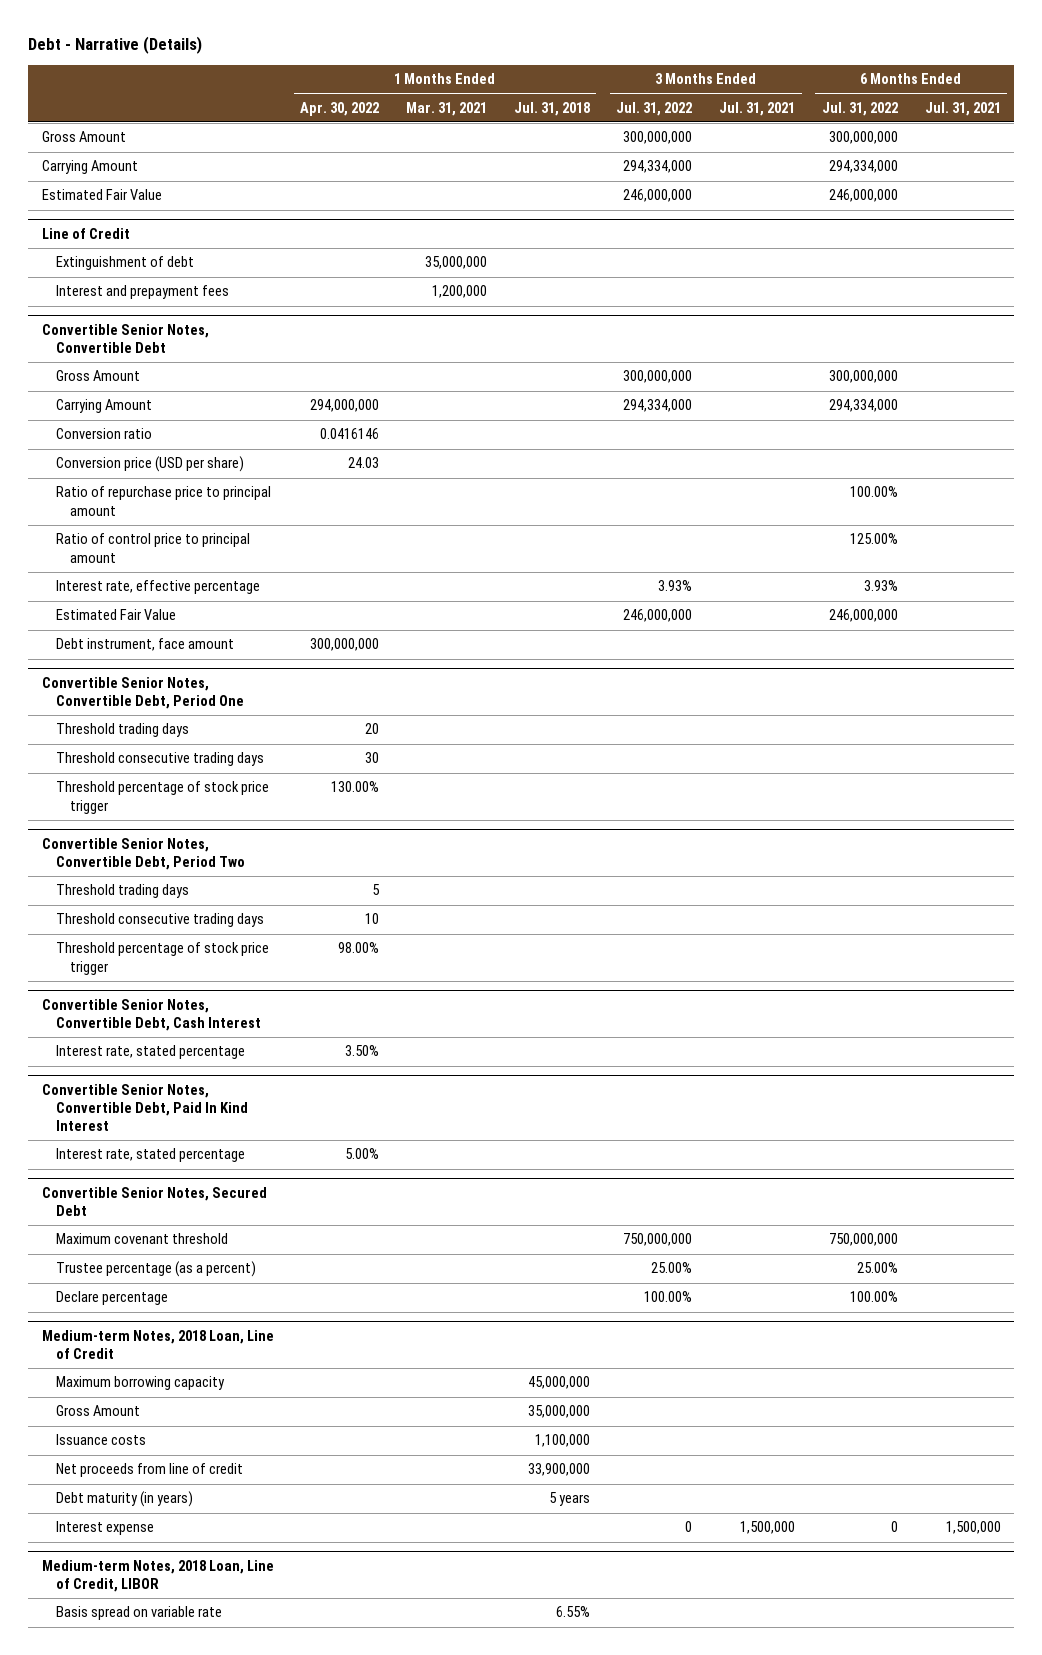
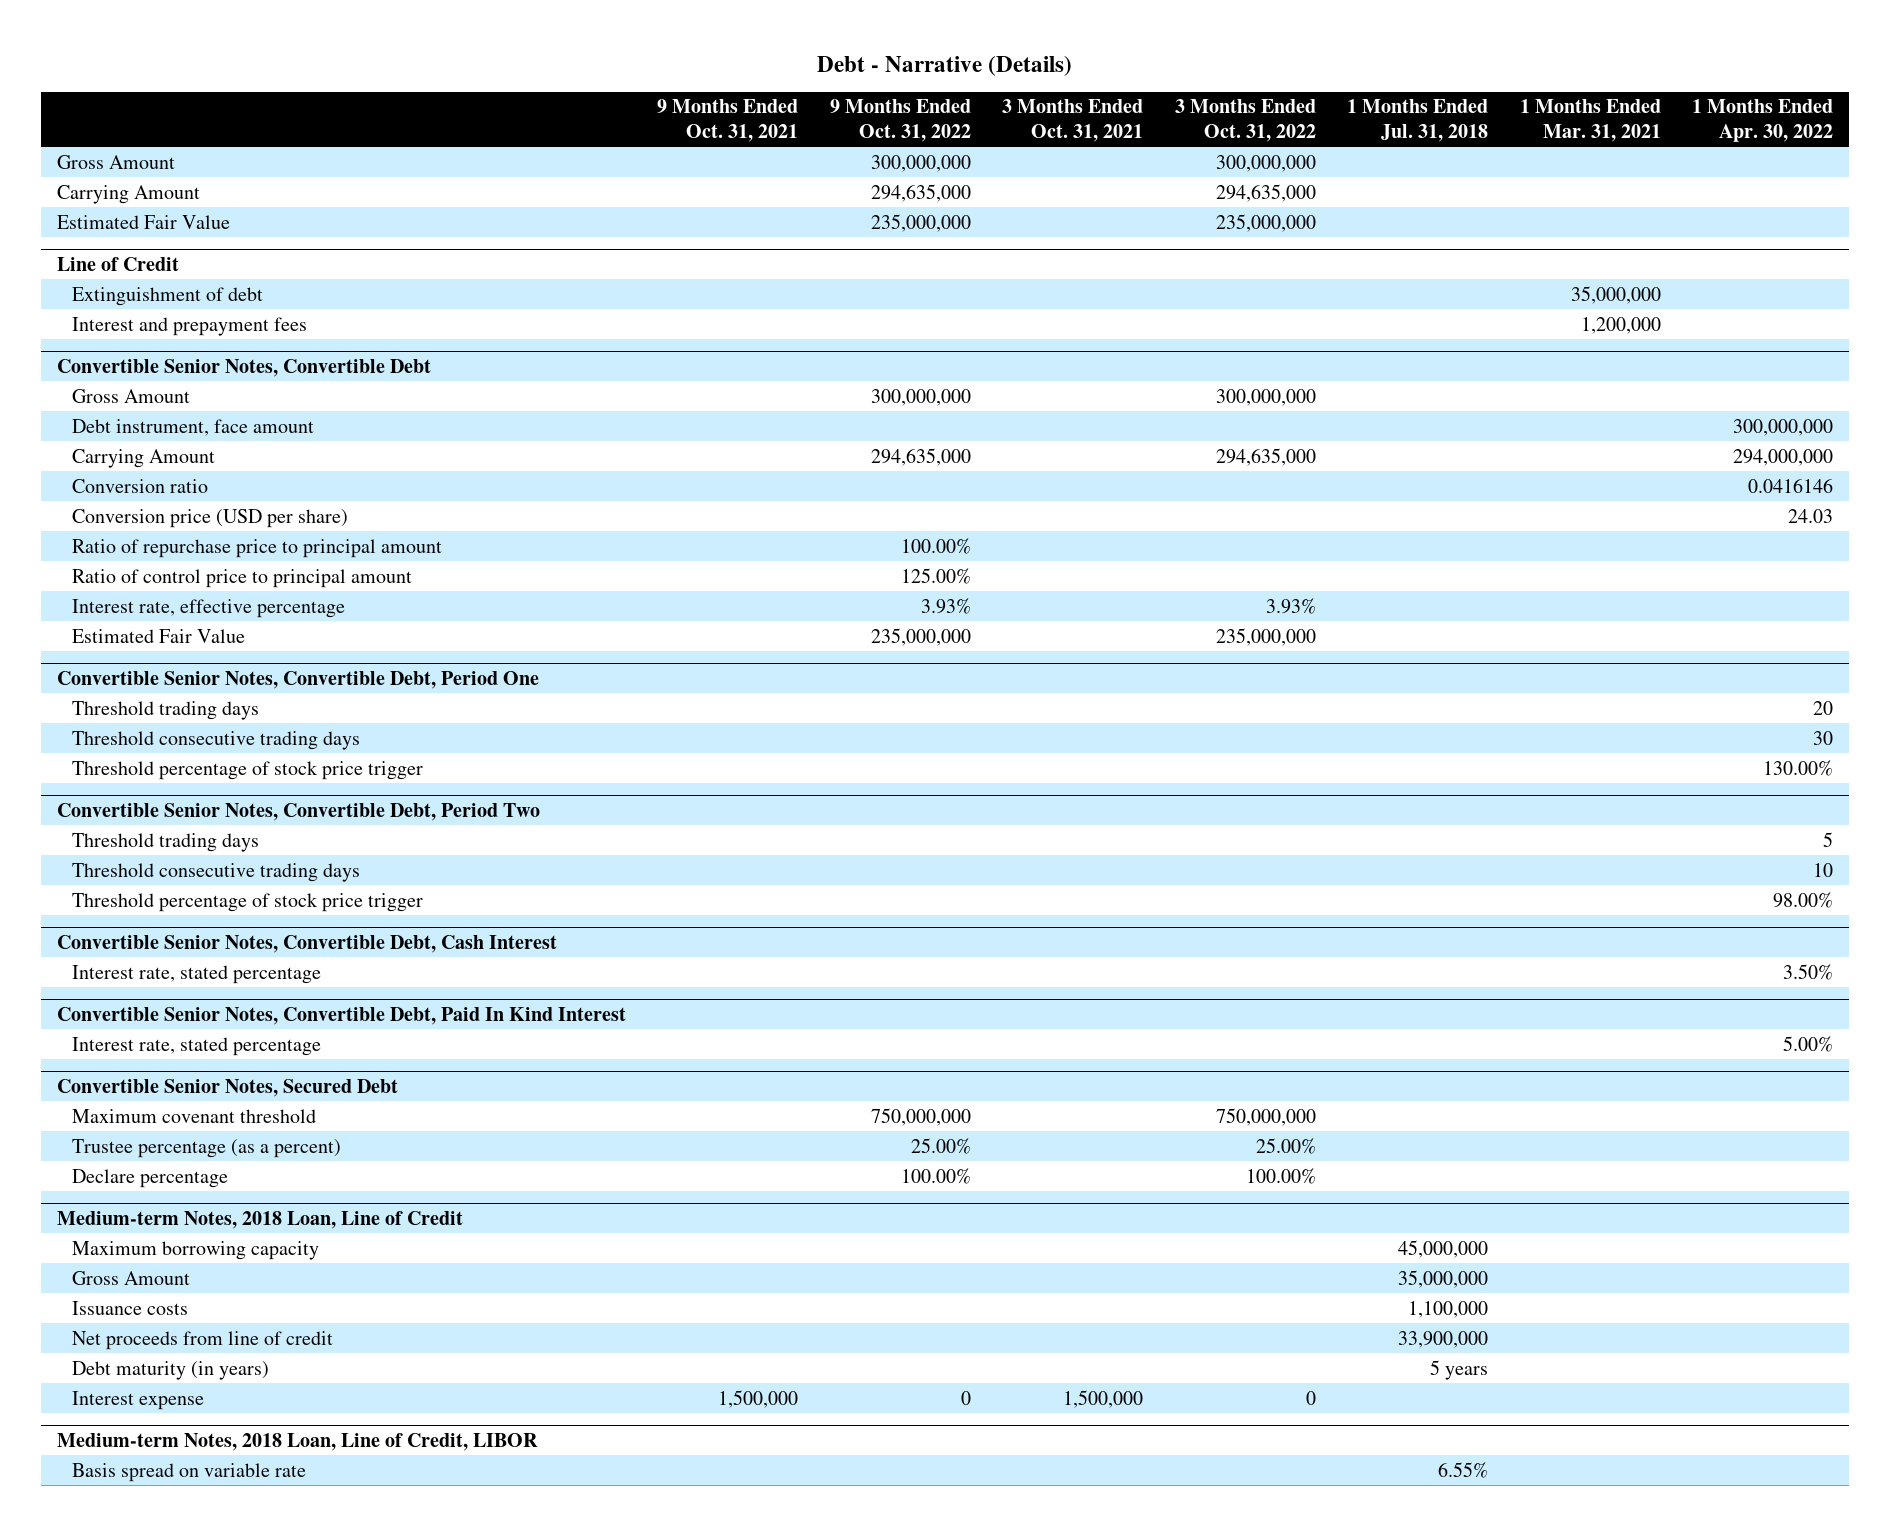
- | 1 Months Ended Apr. 30, 2022 | 1 Months Ended Mar. 31, 2021 | 1 Months Ended Jul. 31, 2018 | 3 Months Ended Jul. 31, 2022 | 3 Months Ended Jul. 31, 2021 | 6 Months Ended Jul. 31, 2022 | 6 Months Ended Jul. 31, 2021
+ | 9 Months Ended Oct. 31, 2021 | 9 Months Ended Oct. 31, 2022 | 3 Months Ended Oct. 31, 2021 | 3 Months Ended Oct. 31, 2022 | 1 Months Ended Jul. 31, 2018 | 1 Months Ended Mar. 31, 2021 | 1 Months Ended Apr. 30, 2022
@ Convertible Senior Notes, Convertible Debt
moved up: Debt instrument, face amount | | | | | | | 300,000,000

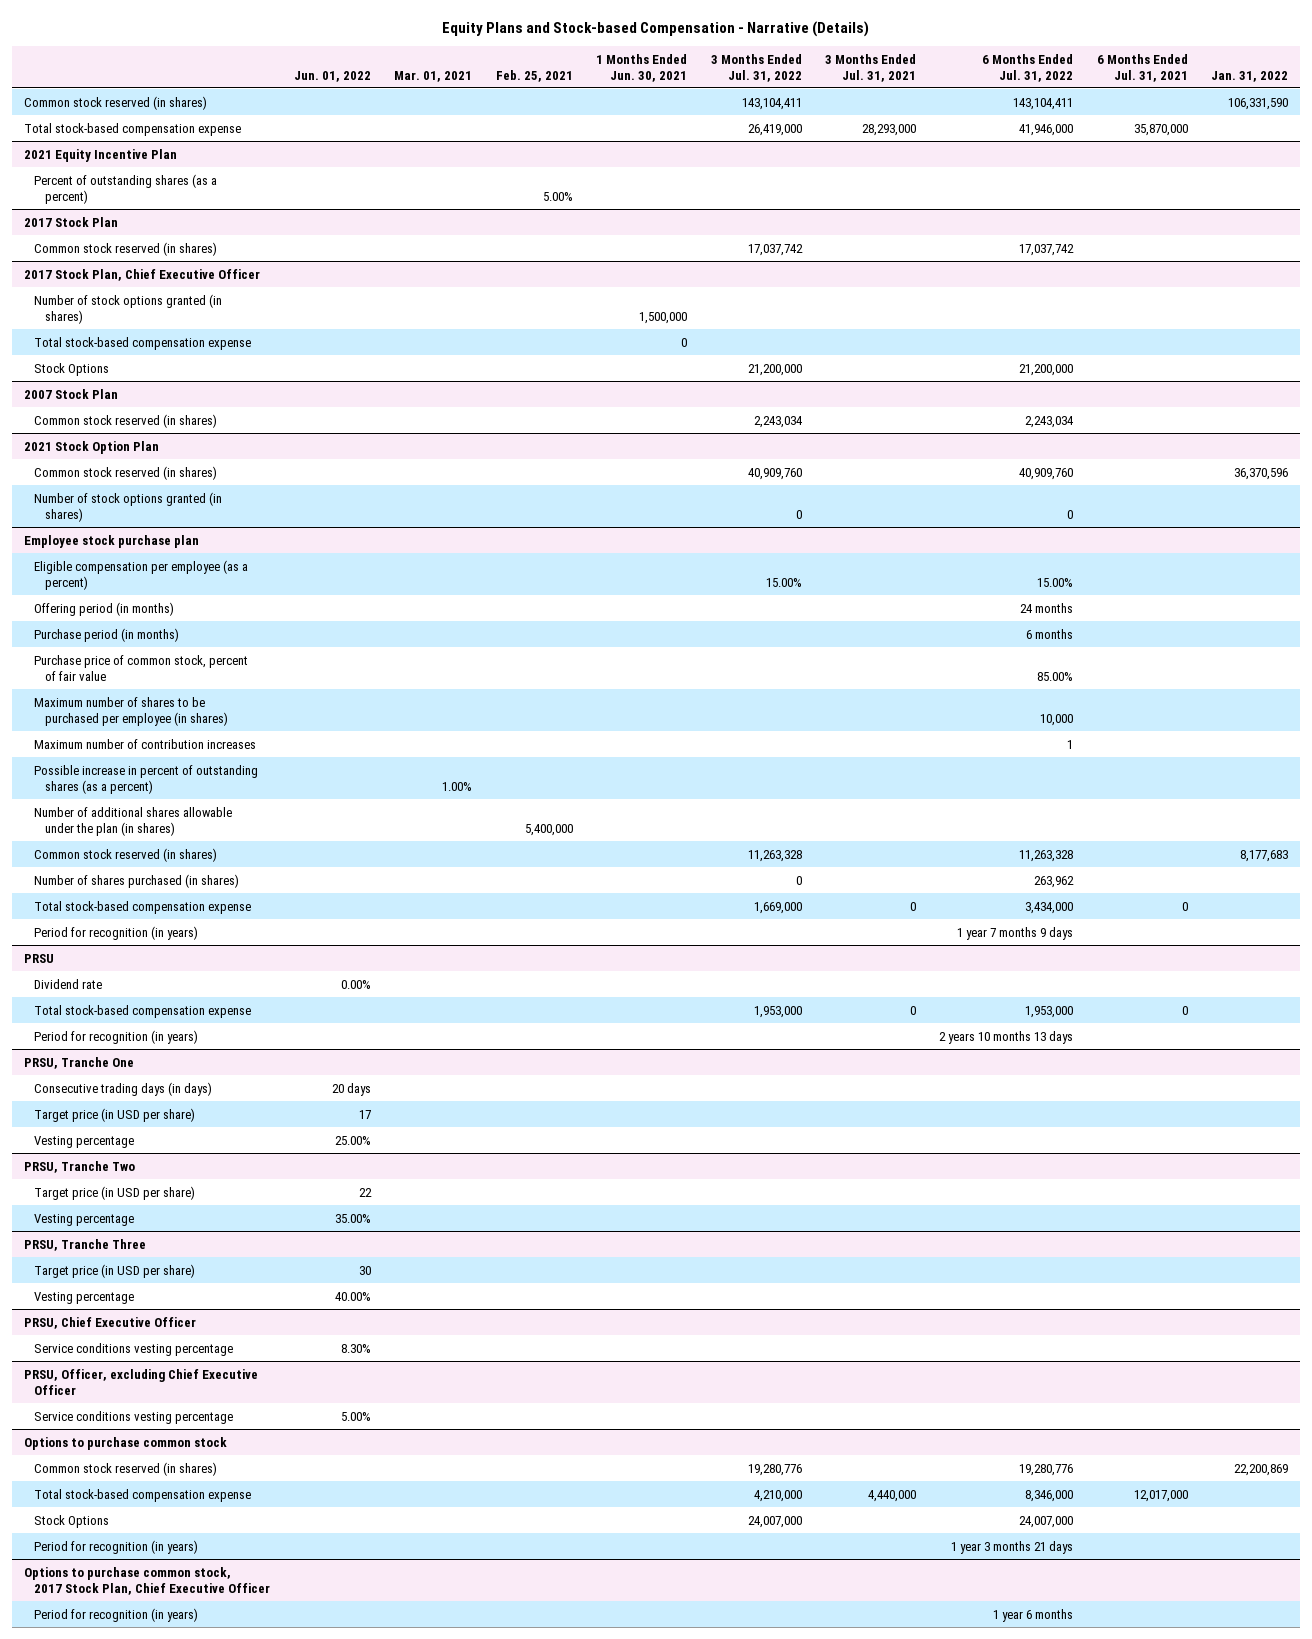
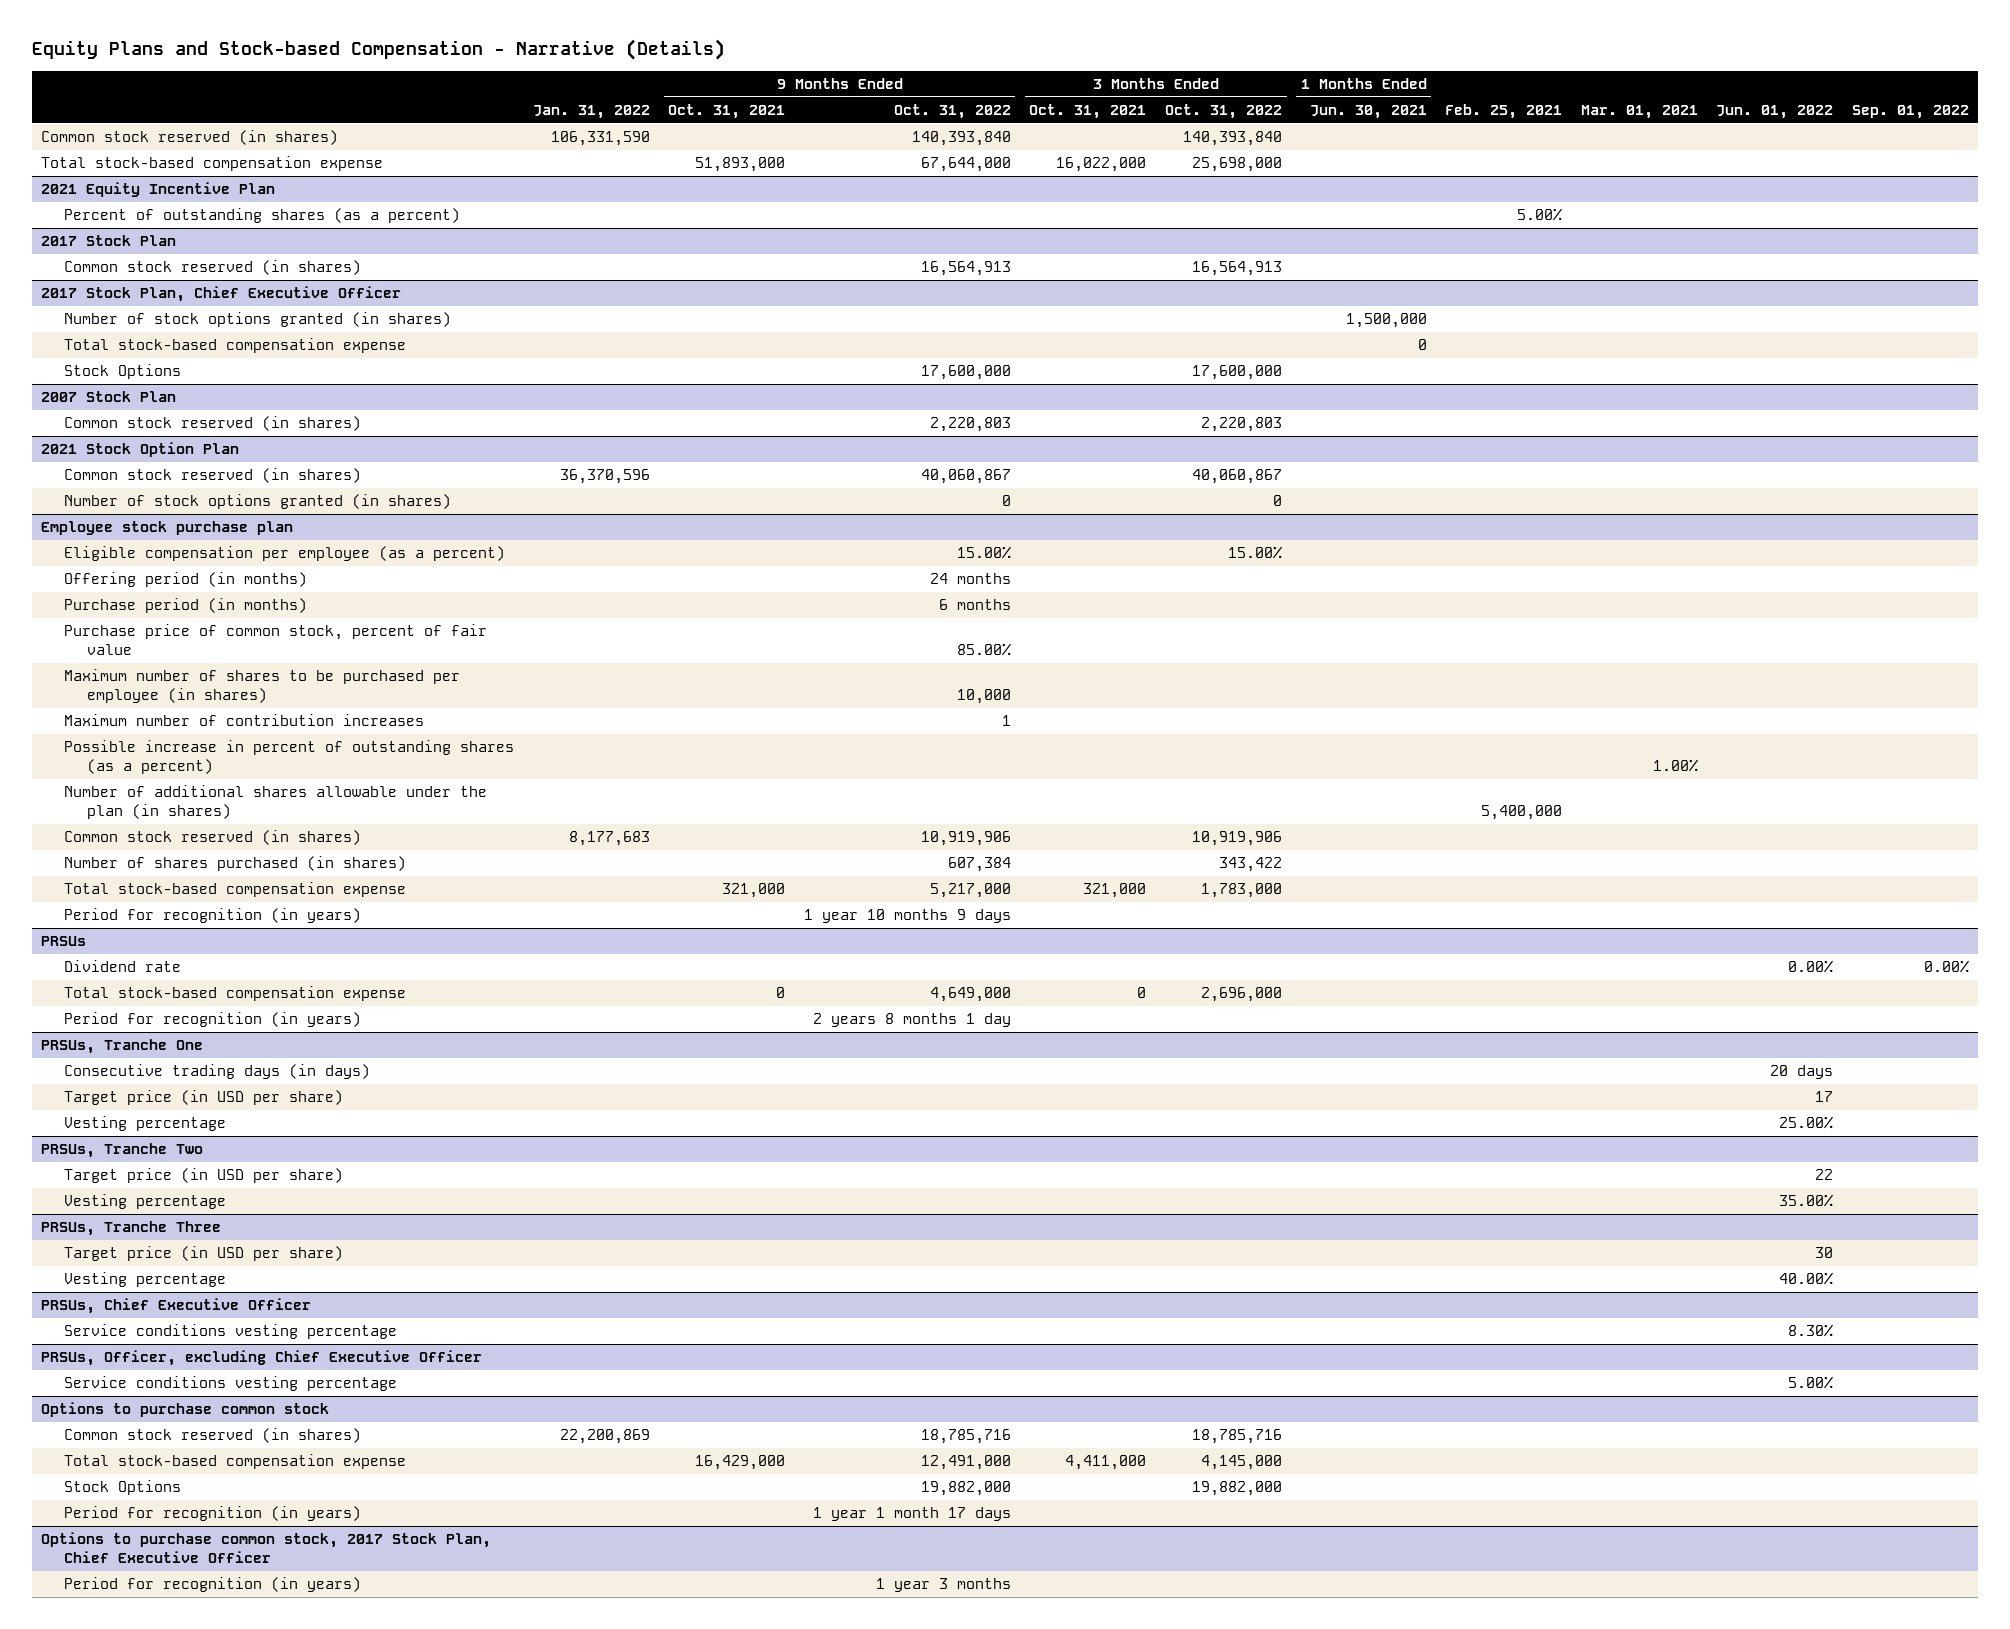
- | Jun. 01, 2022 | Mar. 01, 2021 | Feb. 25, 2021 | 1 Months Ended Jun. 30, 2021 | 3 Months Ended Jul. 31, 2022 | 3 Months Ended Jul. 31, 2021 | 6 Months Ended Jul. 31, 2022 | 6 Months Ended Jul. 31, 2021 | Jan. 31, 2022
+ | Jan. 31, 2022 | 9 Months Ended Oct. 31, 2021 | 9 Months Ended Oct. 31, 2022 | 3 Months Ended Oct. 31, 2021 | 3 Months Ended Oct. 31, 2022 | 1 Months Ended Jun. 30, 2021 | Feb. 25, 2021 | Mar. 01, 2021 | Jun. 01, 2022 | Sep. 01, 2022
- PRSU
+ PRSUs
- PRSU, Tranche One
+ PRSUs, Tranche One
- PRSU, Tranche Two
+ PRSUs, Tranche Two
- PRSU, Tranche Three
+ PRSUs, Tranche Three
- PRSU, Chief Executive Officer
+ PRSUs, Chief Executive Officer
- PRSU, Officer, excluding Chief Executive Officer
+ PRSUs, Officer, excluding Chief Executive Officer

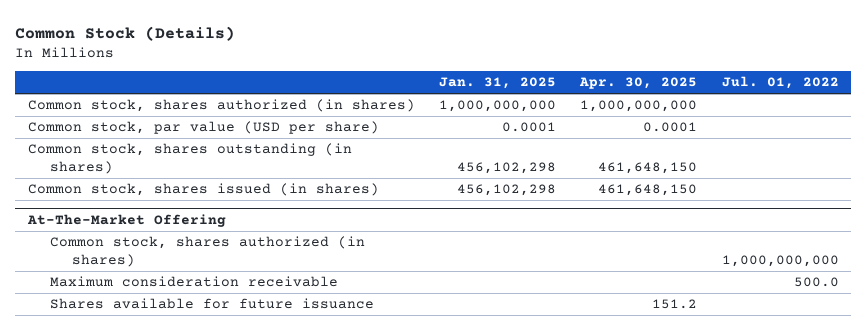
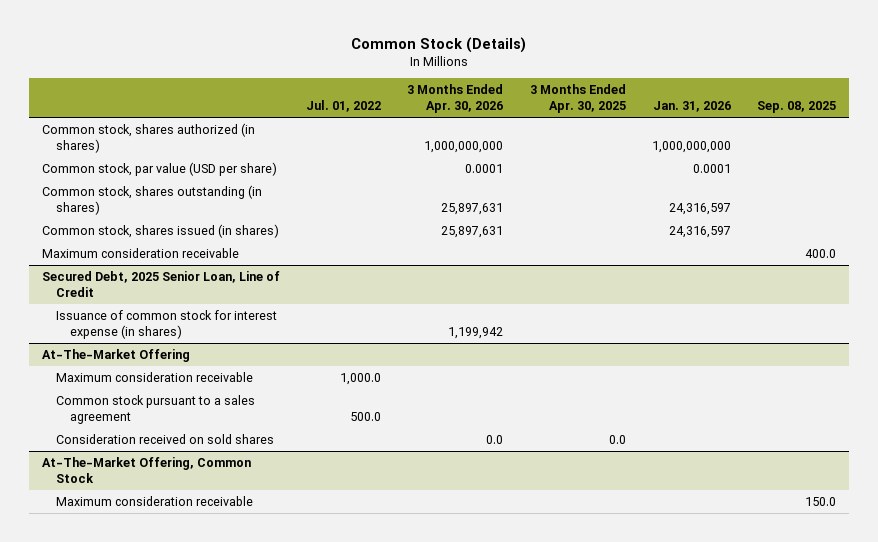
- | Jan. 31, 2025 | Apr. 30, 2025 | Jul. 01, 2022
+ | Jul. 01, 2022 | 3 Months Ended Apr. 30, 2026 | 3 Months Ended Apr. 30, 2025 | Jan. 31, 2026 | Sep. 08, 2025
+ Maximum consideration receivable | | | | | 400.0
+ Secured Debt, 2025 Senior Loan, Line of Credit
+ Issuance of common stock for interest expense (in shares) | | 1,199,942 | | |
@ At-The-Market Offering
- Common stock, shares authorized (in shares) | | | 1,000,000,000
- Maximum consideration receivable | | | 500.0
- Shares available for future issuance | | 151.2 |
+ Maximum consideration receivable | 1,000.0 | | | |
+ Common stock pursuant to a sales agreement | 500.0 | | | |
+ Consideration received on sold shares | | 0.0 | 0.0 | |
+ At-The-Market Offering, Common Stock
+ Maximum consideration receivable | | | | | 150.0

